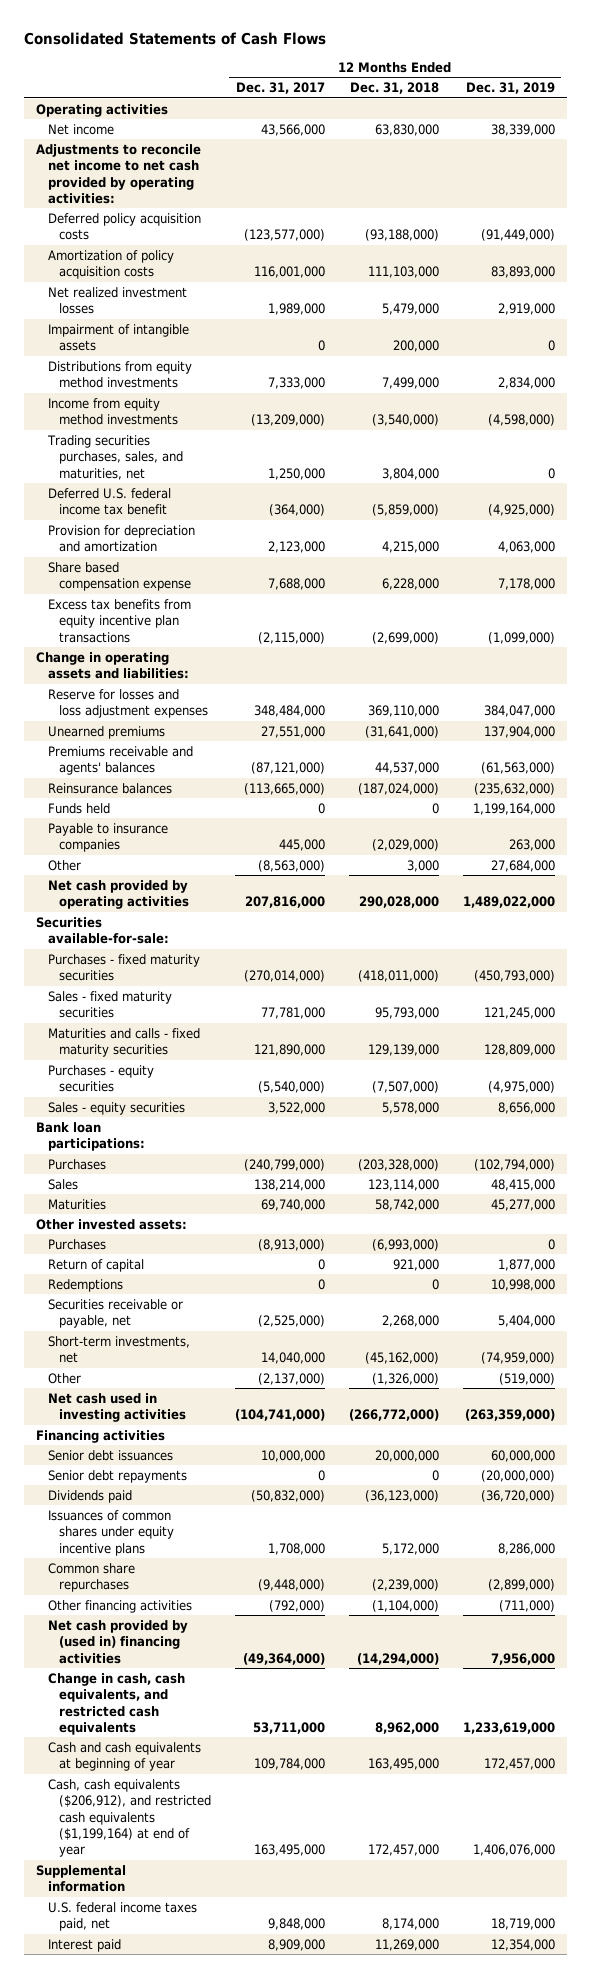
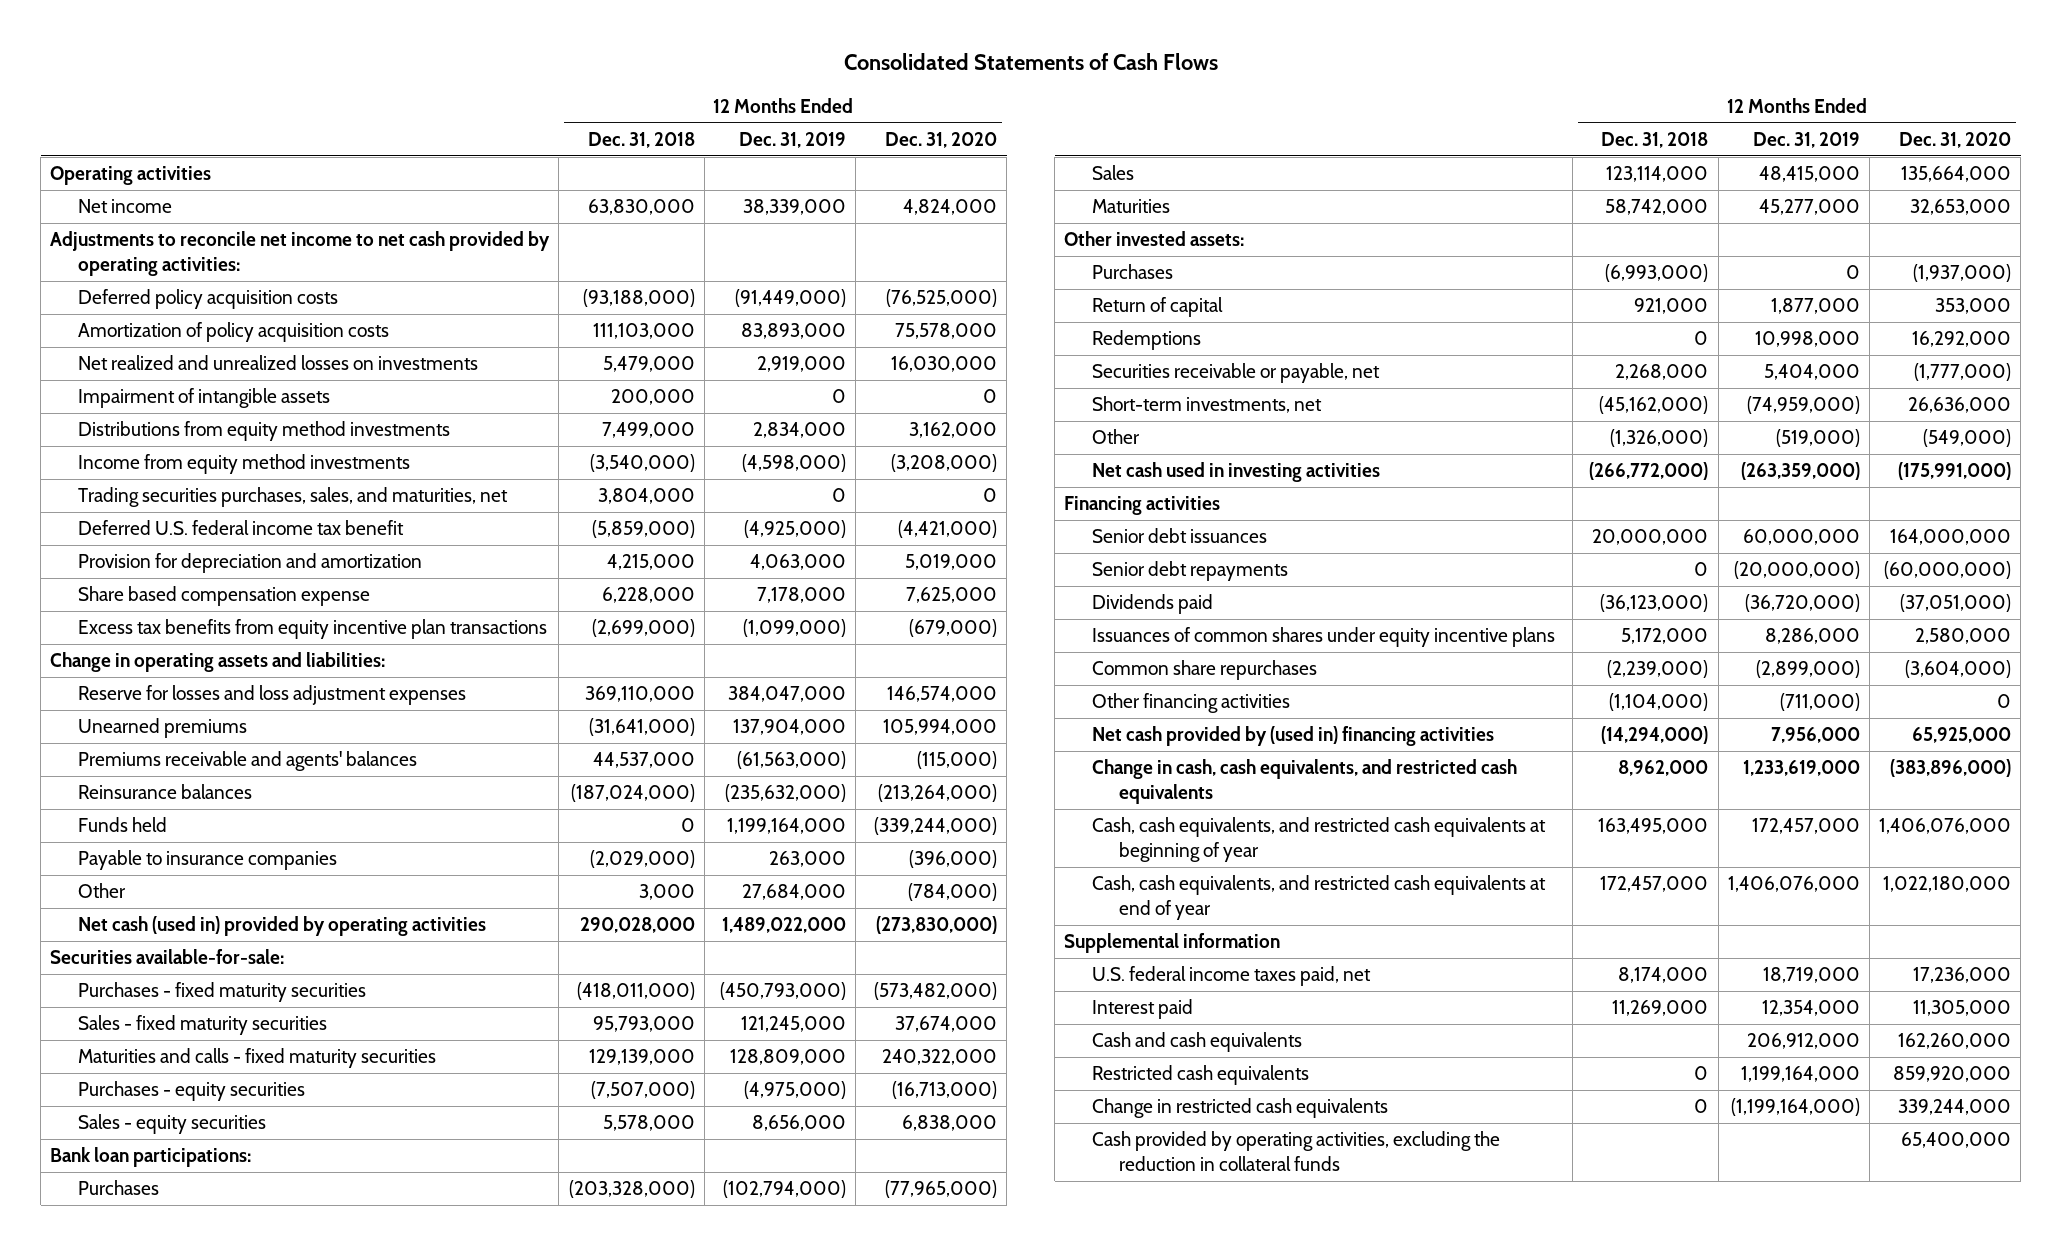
- | 12 Months Ended Dec. 31, 2017 | 12 Months Ended Dec. 31, 2018 | 12 Months Ended Dec. 31, 2019
+ | 12 Months Ended Dec. 31, 2018 | 12 Months Ended Dec. 31, 2019 | 12 Months Ended Dec. 31, 2020
- Net realized investment losses | 1,989,000 | 5,479,000 | 2,919,000
+ Net realized and unrealized losses on investments | 5,479,000 | 2,919,000 | 16,030,000
- Net cash provided by operating activities | 207,816,000 | 290,028,000 | 1,489,022,000
+ Net cash (used in) provided by operating activities | 290,028,000 | 1,489,022,000 | (273,830,000)
- Cash and cash equivalents at beginning of year | 109,784,000 | 163,495,000 | 172,457,000
- Cash, cash equivalents ($206,912), and restricted cash equivalents ($1,199,164) at end of year | 163,495,000 | 172,457,000 | 1,406,076,000
+ Cash, cash equivalents, and restricted cash equivalents at beginning of year | 163,495,000 | 172,457,000 | 1,406,076,000
+ Cash, cash equivalents, and restricted cash equivalents at end of year | 172,457,000 | 1,406,076,000 | 1,022,180,000
+ Cash and cash equivalents | | 206,912,000 | 162,260,000
+ Restricted cash equivalents | 0 | 1,199,164,000 | 859,920,000
+ Change in restricted cash equivalents | 0 | (1,199,164,000) | 339,244,000
+ Cash provided by operating activities, excluding the reduction in collateral funds | | | 65,400,000

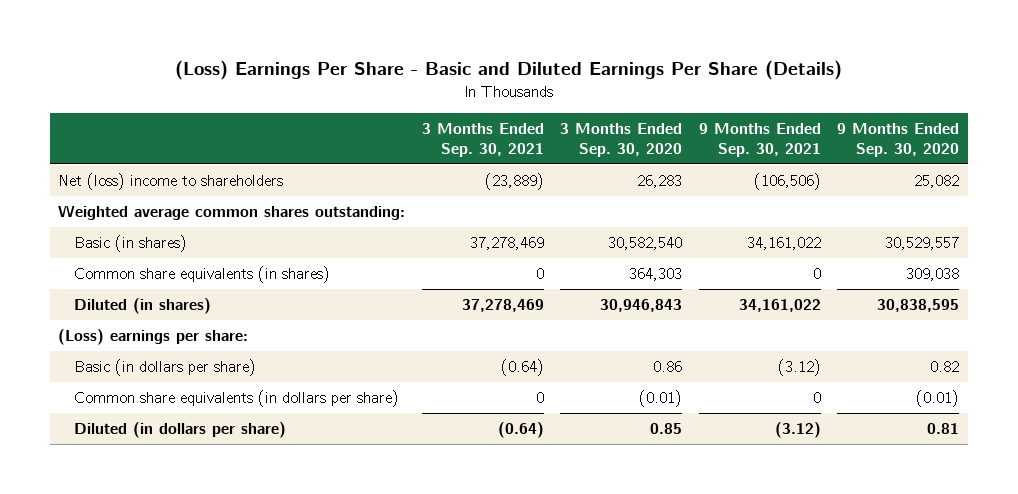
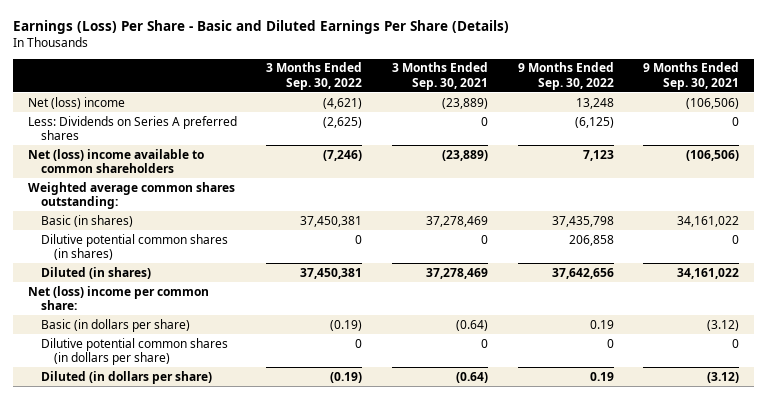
- (Loss) Earnings Per Share - Basic and Diluted Earnings Per Share (Details)
+ Earnings (Loss) Per Share - Basic and Diluted Earnings Per Share (Details)
- | 3 Months Ended Sep. 30, 2021 | 3 Months Ended Sep. 30, 2020 | 9 Months Ended Sep. 30, 2021 | 9 Months Ended Sep. 30, 2020
+ | 3 Months Ended Sep. 30, 2022 | 3 Months Ended Sep. 30, 2021 | 9 Months Ended Sep. 30, 2022 | 9 Months Ended Sep. 30, 2021
- Net (loss) income to shareholders | (23,889) | 26,283 | (106,506) | 25,082
+ Net (loss) income | (4,621) | (23,889) | 13,248 | (106,506)
+ Less: Dividends on Series A preferred shares | (2,625) | 0 | (6,125) | 0
+ Net (loss) income available to common shareholders | (7,246) | (23,889) | 7,123 | (106,506)
- Common share equivalents (in shares) | 0 | 364,303 | 0 | 309,038
+ Dilutive potential common shares (in shares) | 0 | 0 | 206,858 | 0
- (Loss) earnings per share:
+ Net (loss) income per common share:
- Common share equivalents (in dollars per share) | 0 | (0.01) | 0 | (0.01)
+ Dilutive potential common shares (in dollars per share) | 0 | 0 | 0 | 0

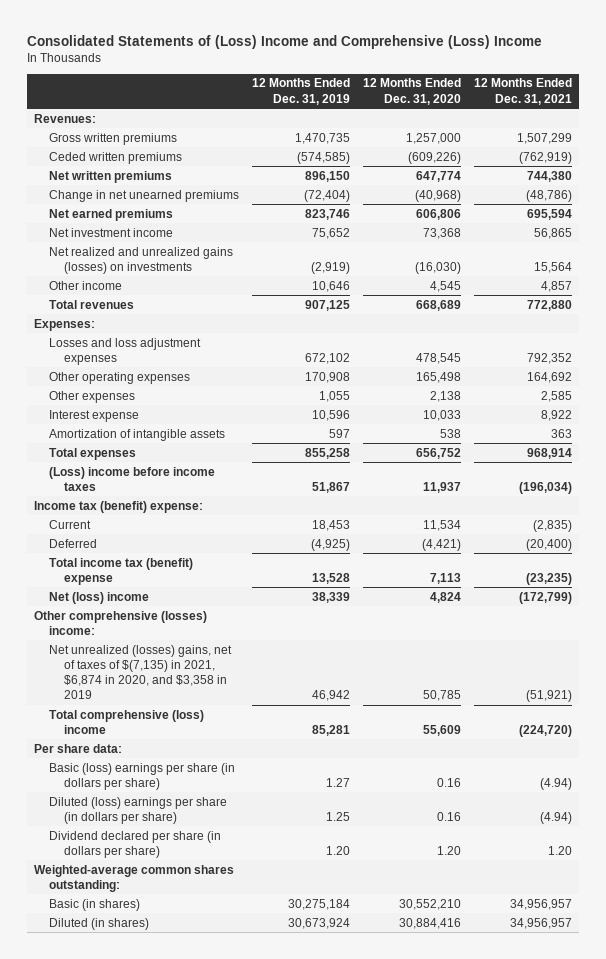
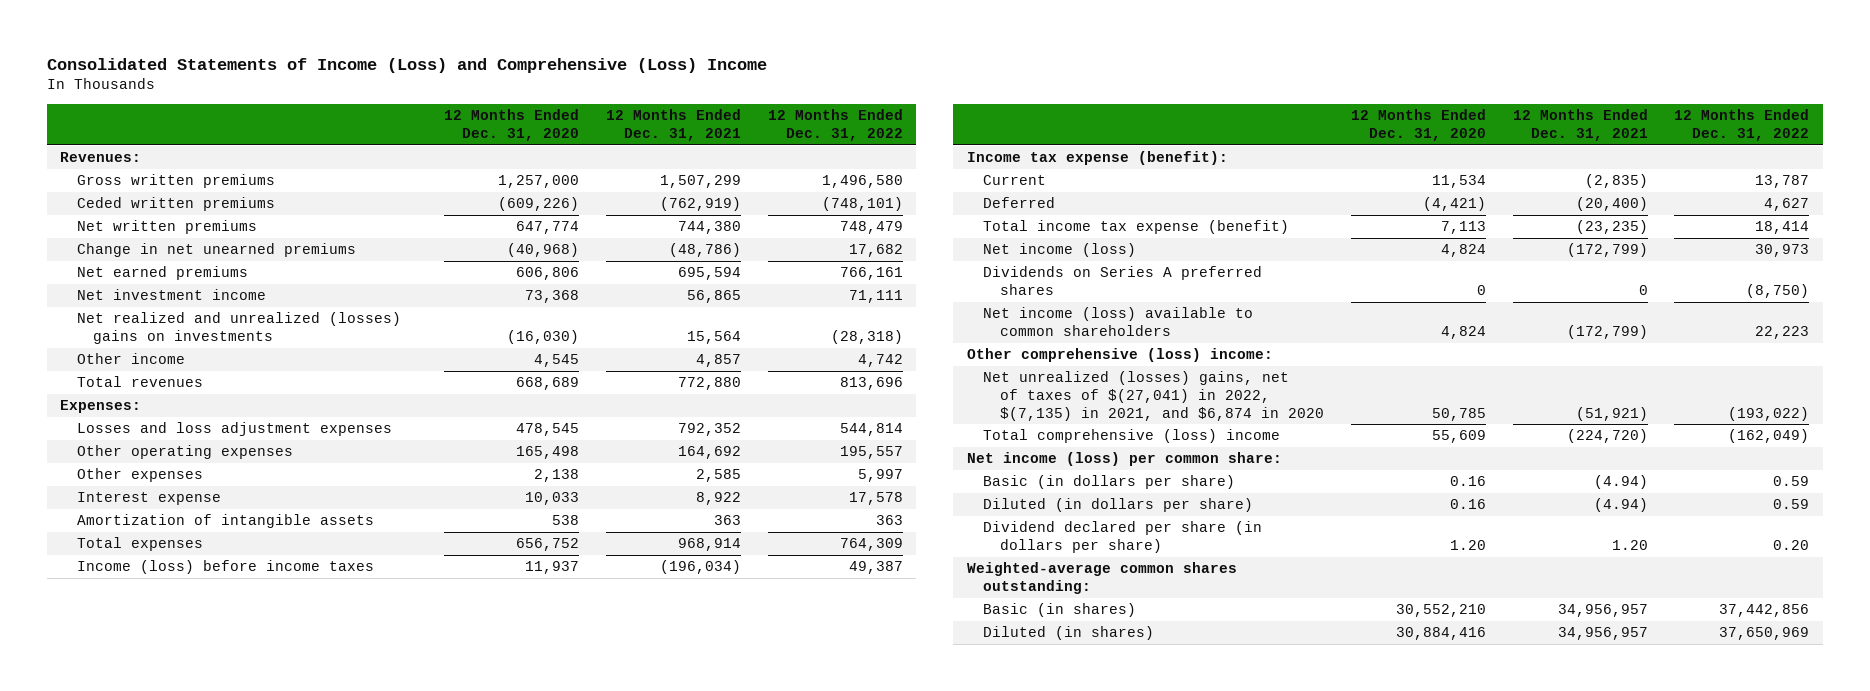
- Consolidated Statements of (Loss) Income and Comprehensive (Loss) Income
+ Consolidated Statements of Income (Loss) and Comprehensive (Loss) Income
- | 12 Months Ended Dec. 31, 2019 | 12 Months Ended Dec. 31, 2020 | 12 Months Ended Dec. 31, 2021
+ | 12 Months Ended Dec. 31, 2020 | 12 Months Ended Dec. 31, 2021 | 12 Months Ended Dec. 31, 2022
- Net realized and unrealized gains (losses) on investments | (2,919) | (16,030) | 15,564
+ Net realized and unrealized (losses) gains on investments | (16,030) | 15,564 | (28,318)
- (Loss) income before income taxes | 51,867 | 11,937 | (196,034)
- Income tax (benefit) expense:
+ Income (loss) before income taxes | 11,937 | (196,034) | 49,387
+ Income tax expense (benefit):
- Total income tax (benefit) expense | 13,528 | 7,113 | (23,235)
- Net (loss) income | 38,339 | 4,824 | (172,799)
- Other comprehensive (losses) income:
- Net unrealized (losses) gains, net of taxes of $(7,135) in 2021, $6,874 in 2020, and $3,358 in 2019 | 46,942 | 50,785 | (51,921)
+ Total income tax expense (benefit) | 7,113 | (23,235) | 18,414
+ Net income (loss) | 4,824 | (172,799) | 30,973
+ Dividends on Series A preferred shares | 0 | 0 | (8,750)
+ Net income (loss) available to common shareholders | 4,824 | (172,799) | 22,223
+ Other comprehensive (loss) income:
+ Net unrealized (losses) gains, net of taxes of $(27,041) in 2022, $(7,135) in 2021, and $6,874 in 2020 | 50,785 | (51,921) | (193,022)
- Per share data:
- Basic (loss) earnings per share (in dollars per share) | 1.27 | 0.16 | (4.94)
- Diluted (loss) earnings per share (in dollars per share) | 1.25 | 0.16 | (4.94)
+ Net income (loss) per common share:
+ Basic (in dollars per share) | 0.16 | (4.94) | 0.59
+ Diluted (in dollars per share) | 0.16 | (4.94) | 0.59

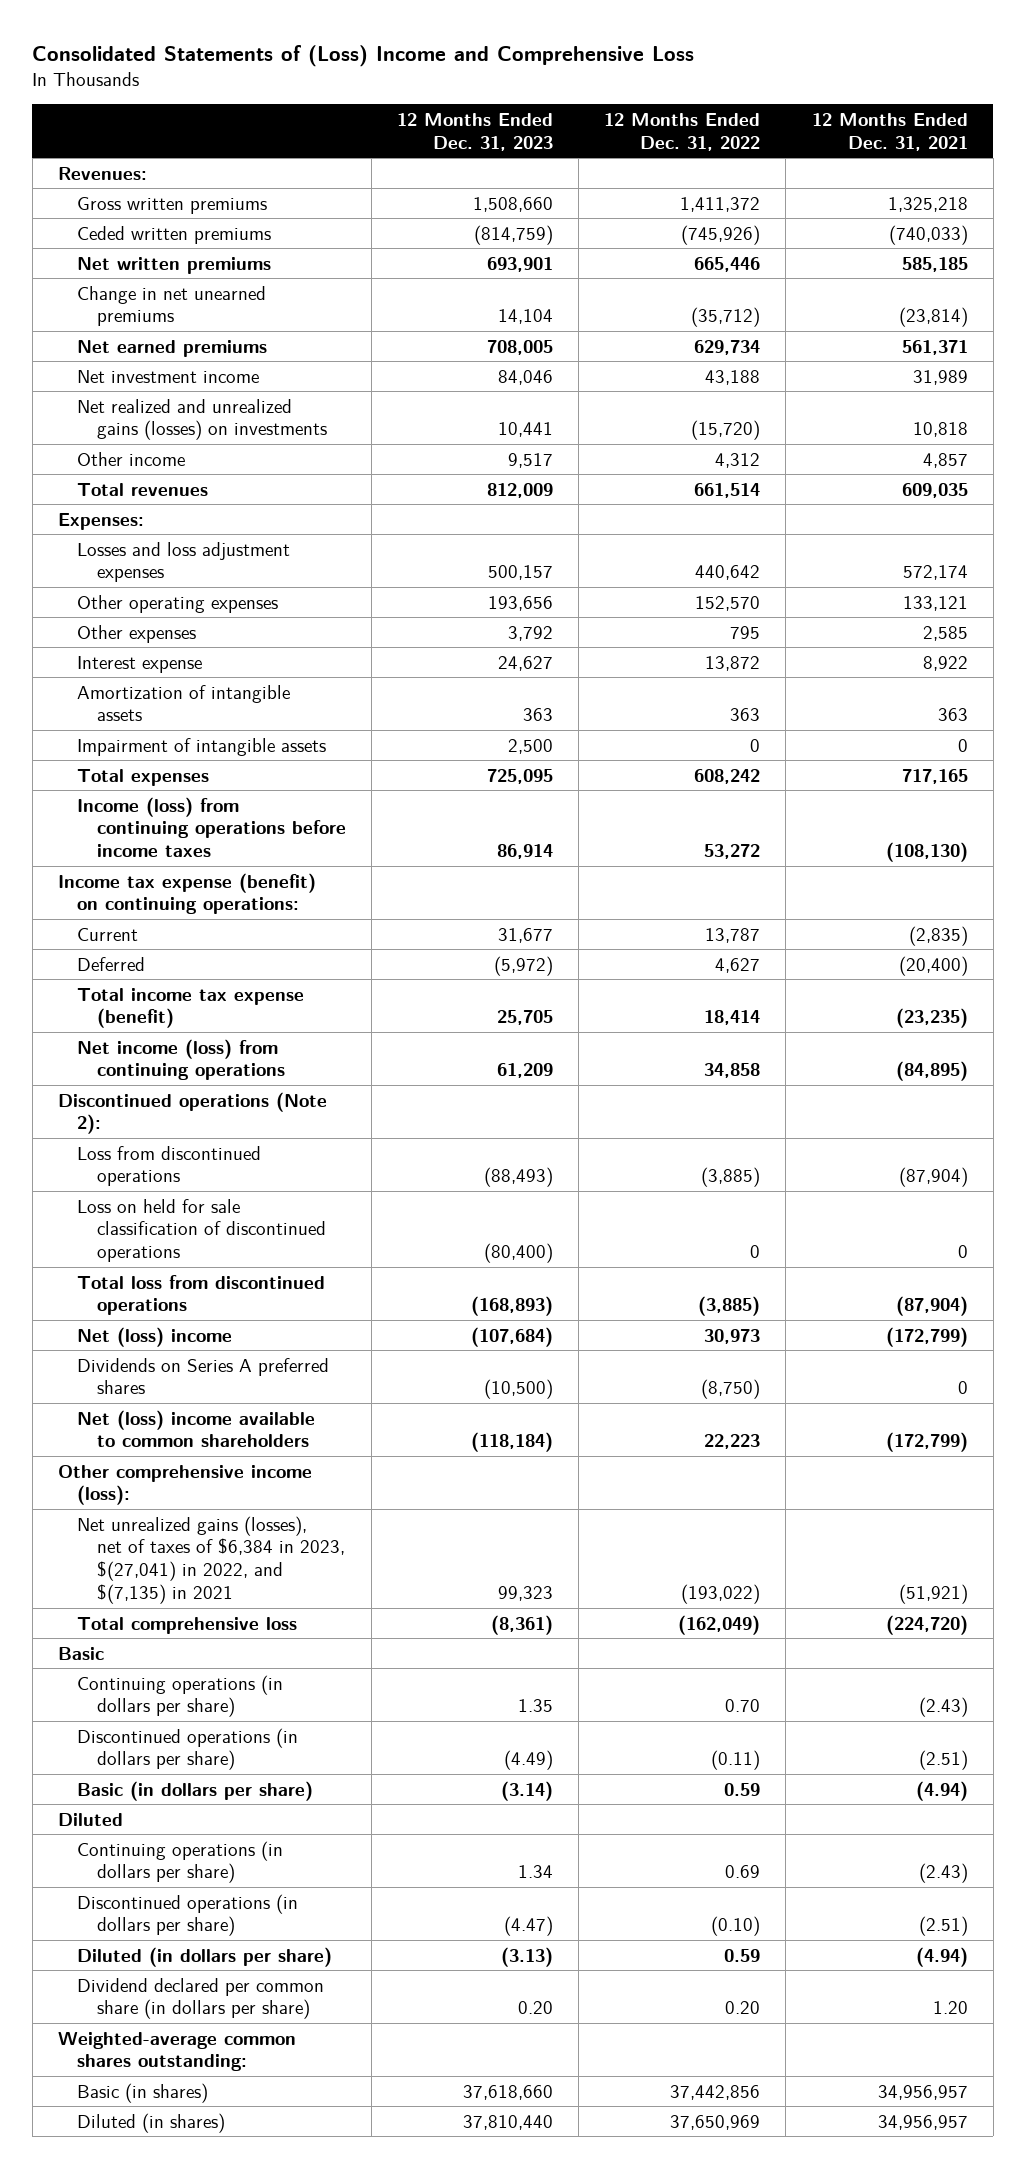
- Consolidated Statements of Income (Loss) and Comprehensive (Loss) Income
+ Consolidated Statements of (Loss) Income and Comprehensive Loss
- | 12 Months Ended Dec. 31, 2020 | 12 Months Ended Dec. 31, 2021 | 12 Months Ended Dec. 31, 2022
+ | 12 Months Ended Dec. 31, 2023 | 12 Months Ended Dec. 31, 2022 | 12 Months Ended Dec. 31, 2021
- Gross written premiums | 1,257,000 | 1,507,299 | 1,496,580
- Ceded written premiums | (609,226) | (762,919) | (748,101)
- Net written premiums | 647,774 | 744,380 | 748,479
- Change in net unearned premiums | (40,968) | (48,786) | 17,682
- Net earned premiums | 606,806 | 695,594 | 766,161
- Net investment income | 73,368 | 56,865 | 71,111
- Net realized and unrealized (losses) gains on investments | (16,030) | 15,564 | (28,318)
- Other income | 4,545 | 4,857 | 4,742
- Total revenues | 668,689 | 772,880 | 813,696
+ Gross written premiums | 1,508,660 | 1,411,372 | 1,325,218
+ Ceded written premiums | (814,759) | (745,926) | (740,033)
+ Net written premiums | 693,901 | 665,446 | 585,185
+ Change in net unearned premiums | 14,104 | (35,712) | (23,814)
+ Net earned premiums | 708,005 | 629,734 | 561,371
+ Net investment income | 84,046 | 43,188 | 31,989
+ Net realized and unrealized gains (losses) on investments | 10,441 | (15,720) | 10,818
+ Other income | 9,517 | 4,312 | 4,857
+ Total revenues | 812,009 | 661,514 | 609,035
- Losses and loss adjustment expenses | 478,545 | 792,352 | 544,814
- Other operating expenses | 165,498 | 164,692 | 195,557
- Other expenses | 2,138 | 2,585 | 5,997
- Interest expense | 10,033 | 8,922 | 17,578
+ Losses and loss adjustment expenses | 500,157 | 440,642 | 572,174
+ Other operating expenses | 193,656 | 152,570 | 133,121
+ Other expenses | 3,792 | 795 | 2,585
+ Interest expense | 24,627 | 13,872 | 8,922
- Total expenses | 656,752 | 968,914 | 764,309
- Income (loss) before income taxes | 11,937 | (196,034) | 49,387
- Income tax expense (benefit):
+ Impairment of intangible assets | 2,500 | 0 | 0
+ Total expenses | 725,095 | 608,242 | 717,165
+ Income (loss) from continuing operations before income taxes | 86,914 | 53,272 | (108,130)
+ Income tax expense (benefit) on continuing operations:
- Net income (loss) | 4,824 | (172,799) | 30,973
+ Net income (loss) from continuing operations | 61,209 | 34,858 | (84,895)
+ Discontinued operations (Note 2):
+ Loss from discontinued operations | (88,493) | (3,885) | (87,904)
+ Loss on held for sale classification of discontinued operations | (80,400) | 0 | 0
+ Total loss from discontinued operations | (168,893) | (3,885) | (87,904)
+ Net (loss) income | (107,684) | 30,973 | (172,799)
- Net income (loss) available to common shareholders | 4,824 | (172,799) | 22,223
- Other comprehensive (loss) income:
- Net unrealized (losses) gains, net of taxes of $(27,041) in 2022, $(7,135) in 2021, and $6,874 in 2020 | 50,785 | (51,921) | (193,022)
- Total comprehensive (loss) income | 55,609 | (224,720) | (162,049)
- Net income (loss) per common share:
+ Net (loss) income available to common shareholders | (118,184) | 22,223 | (172,799)
+ Other comprehensive income (loss):
+ Net unrealized gains (losses), net of taxes of $6,384 in 2023, $(27,041) in 2022, and $(7,135) in 2021 | 99,323 | (193,022) | (51,921)
+ Total comprehensive loss | (8,361) | (162,049) | (224,720)
+ Basic
+ Continuing operations (in dollars per share) | 1.35 | 0.70 | (2.43)
+ Discontinued operations (in dollars per share) | (4.49) | (0.11) | (2.51)
+ Diluted
+ Continuing operations (in dollars per share) | 1.34 | 0.69 | (2.43)
+ Discontinued operations (in dollars per share) | (4.47) | (0.10) | (2.51)
- Dividend declared per share (in dollars per share) | 1.20 | 1.20 | 0.20
+ Dividend declared per common share (in dollars per share) | 0.20 | 0.20 | 1.20

